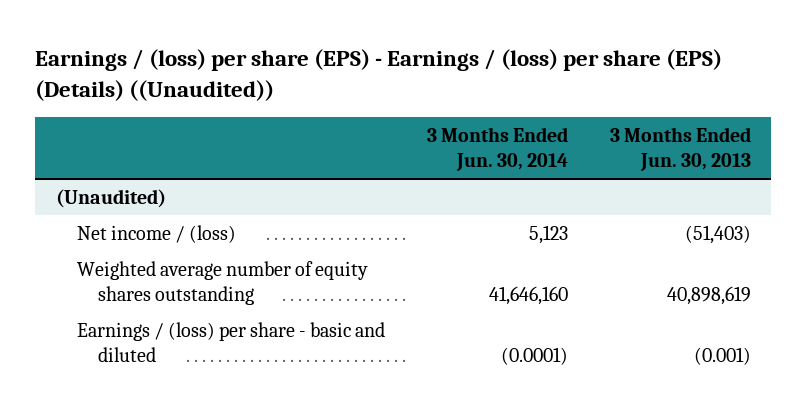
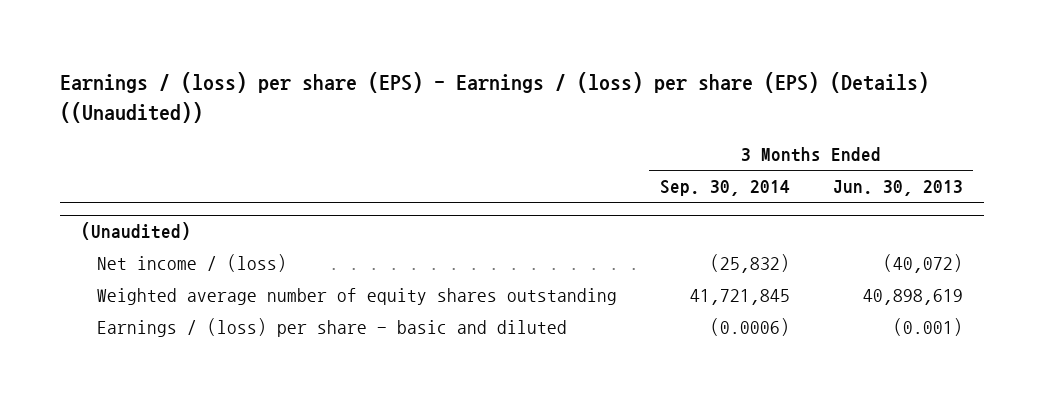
- | 3 Months Ended Jun. 30, 2014 | 3 Months Ended Jun. 30, 2013
+ | 3 Months Ended Sep. 30, 2014 | 3 Months Ended Jun. 30, 2013
@ (Unaudited)
- Net income / (loss) | 5,123 | (51,403)
+ Net income / (loss) | (25,832) | (40,072)

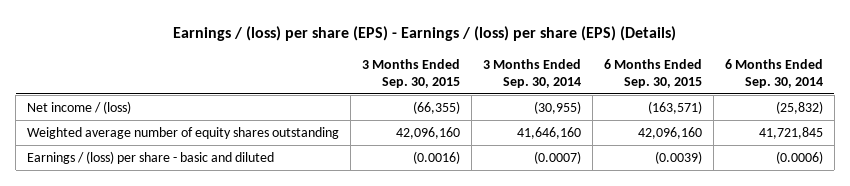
- Earnings / (loss) per share (EPS) - Earnings / (loss) per share (EPS) (Details) ((Unaudited))
+ Earnings / (loss) per share (EPS) - Earnings / (loss) per share (EPS) (Details)
- | 3 Months Ended Sep. 30, 2014 | 3 Months Ended Jun. 30, 2013
+ | 3 Months Ended Sep. 30, 2015 | 3 Months Ended Sep. 30, 2014 | 6 Months Ended Sep. 30, 2015 | 6 Months Ended Sep. 30, 2014
- (Unaudited)
- Net income / (loss) | (25,832) | (40,072)
- Weighted average number of equity shares outstanding | 41,721,845 | 40,898,619
- Earnings / (loss) per share - basic and diluted | (0.0006) | (0.001)
+ Net income / (loss) | (66,355) | (30,955) | (163,571) | (25,832)
+ Weighted average number of equity shares outstanding | 42,096,160 | 41,646,160 | 42,096,160 | 41,721,845
+ Earnings / (loss) per share - basic and diluted | (0.0016) | (0.0007) | (0.0039) | (0.0006)

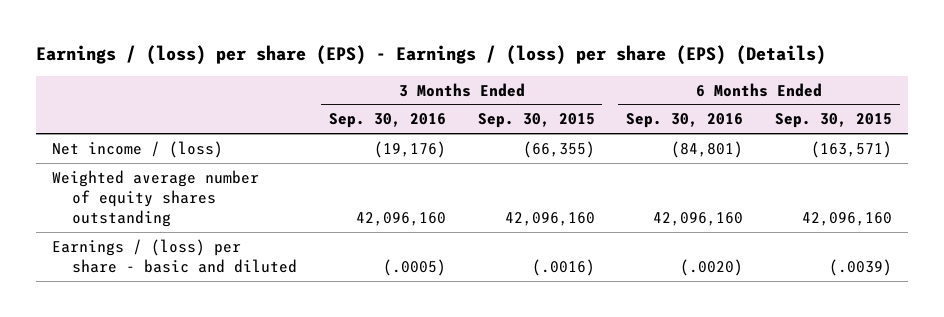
- | 3 Months Ended Sep. 30, 2015 | 3 Months Ended Sep. 30, 2014 | 6 Months Ended Sep. 30, 2015 | 6 Months Ended Sep. 30, 2014
+ | 3 Months Ended Sep. 30, 2016 | 3 Months Ended Sep. 30, 2015 | 6 Months Ended Sep. 30, 2016 | 6 Months Ended Sep. 30, 2015
- Earnings / (loss) per share - basic and diluted | (0.0016) | (0.0007) | (0.0039) | (0.0006)
+ Earnings / (loss) per share - basic and diluted | (.0005) | (.0016) | (.0020) | (.0039)

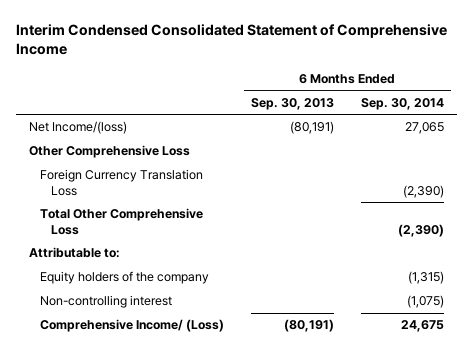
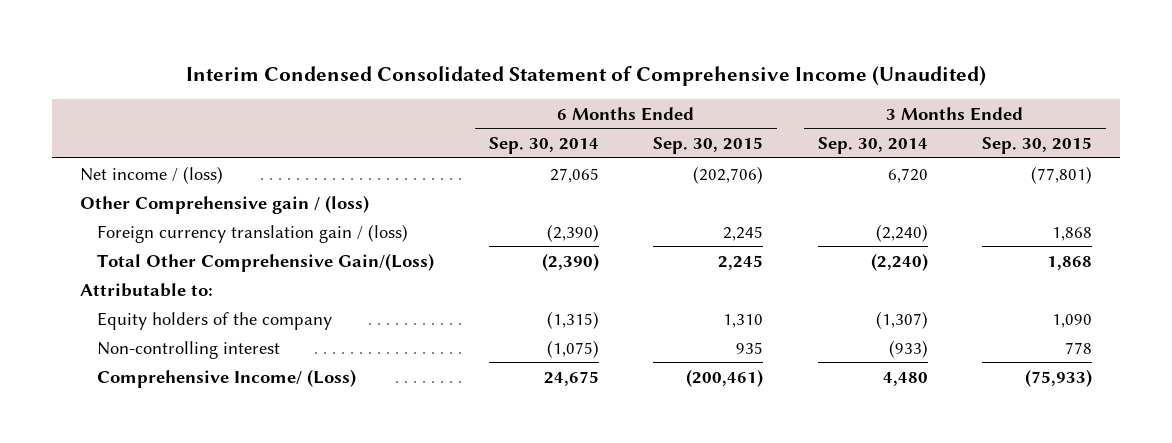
- Interim Condensed Consolidated Statement of Comprehensive Income
+ Interim Condensed Consolidated Statement of Comprehensive Income (Unaudited)
- | 6 Months Ended Sep. 30, 2013 | 6 Months Ended Sep. 30, 2014
+ | 6 Months Ended Sep. 30, 2014 | 6 Months Ended Sep. 30, 2015 | 3 Months Ended Sep. 30, 2014 | 3 Months Ended Sep. 30, 2015
- Net Income/(loss) | (80,191) | 27,065
- Other Comprehensive Loss
- Foreign Currency Translation Loss | | (2,390)
- Total Other Comprehensive Loss | | (2,390)
+ Net income / (loss) | 27,065 | (202,706) | 6,720 | (77,801)
+ Other Comprehensive gain / (loss)
+ Foreign currency translation gain / (loss) | (2,390) | 2,245 | (2,240) | 1,868
+ Total Other Comprehensive Gain/(Loss) | (2,390) | 2,245 | (2,240) | 1,868

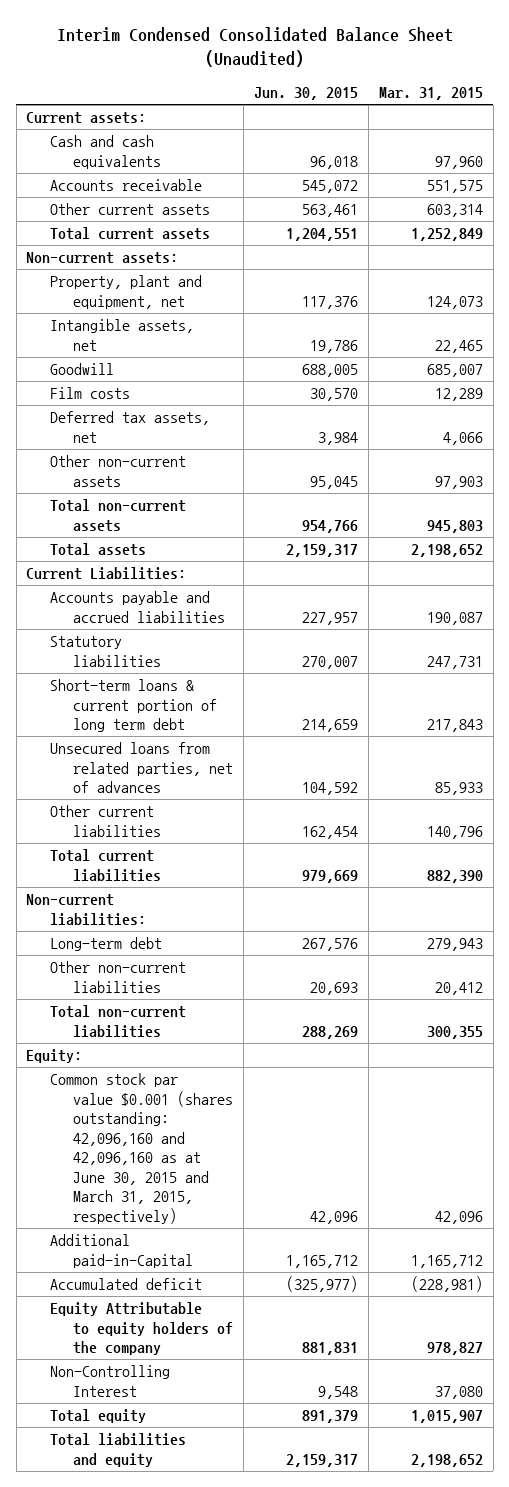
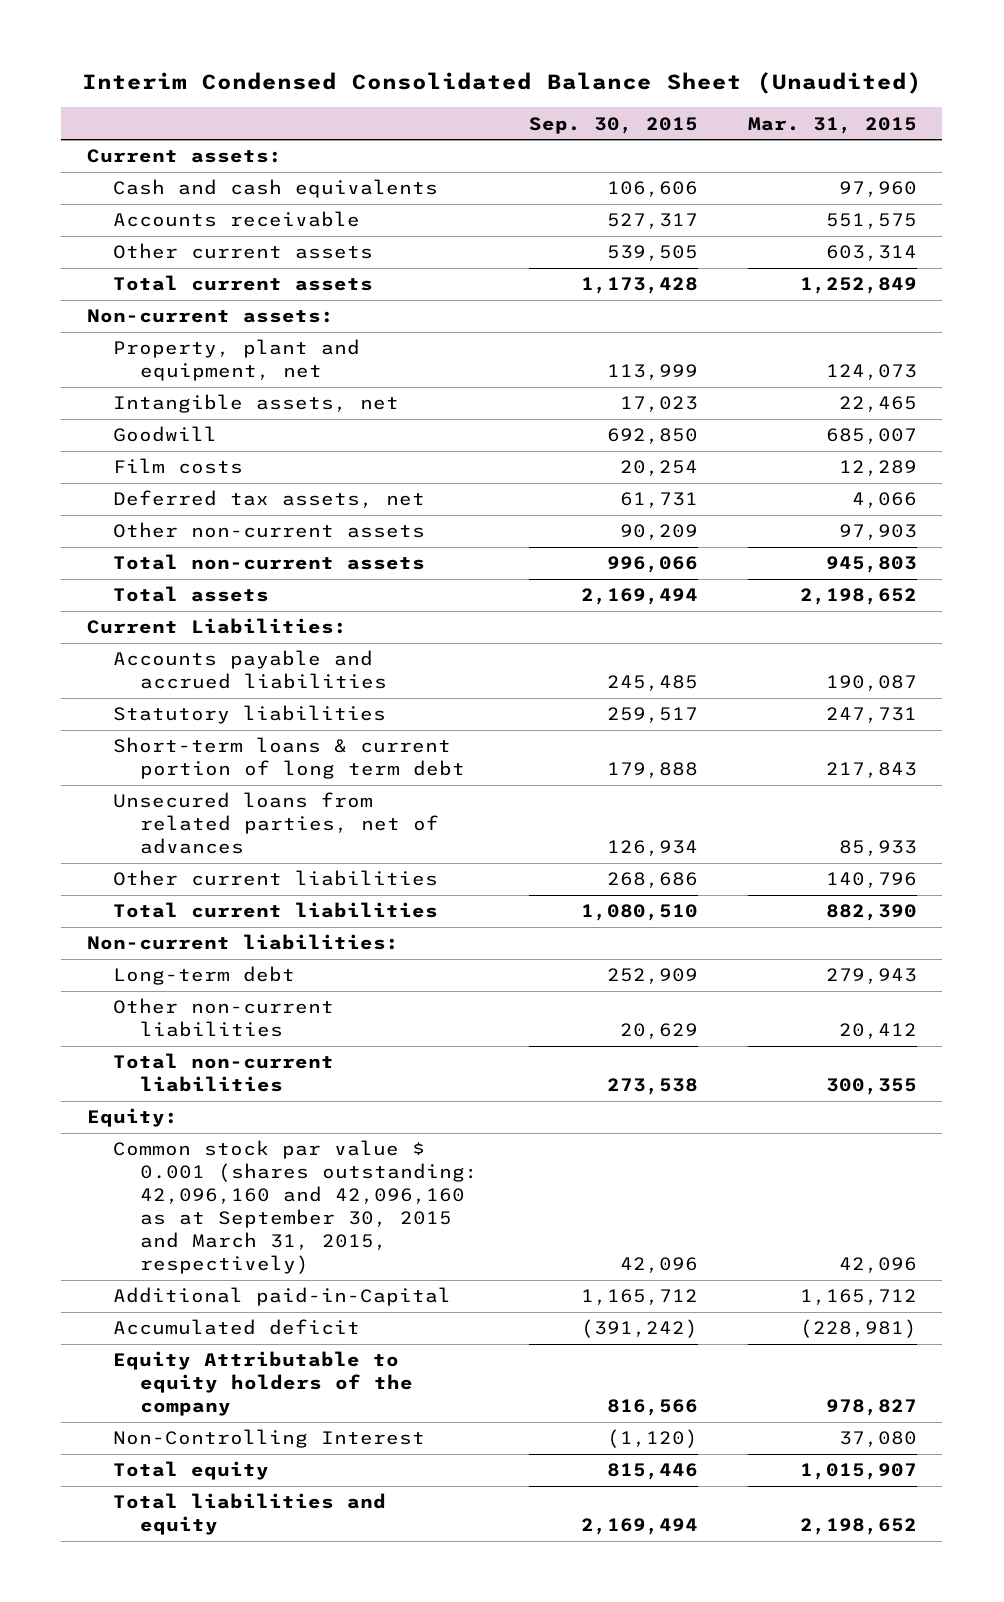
- | Jun. 30, 2015 | Mar. 31, 2015
+ | Sep. 30, 2015 | Mar. 31, 2015
- Common stock par value $0.001 (shares outstanding: 42,096,160 and 42,096,160 as at June 30, 2015 and March 31, 2015, respectively) | 42,096 | 42,096
+ Common stock par value $ 0.001 (shares outstanding: 42,096,160 and 42,096,160 as at September 30, 2015 and March 31, 2015, respectively) | 42,096 | 42,096

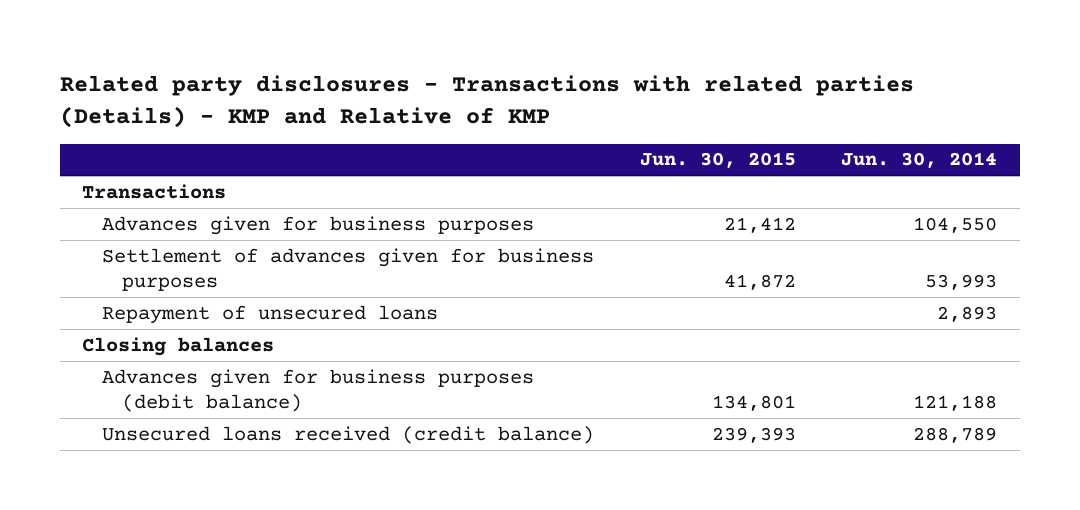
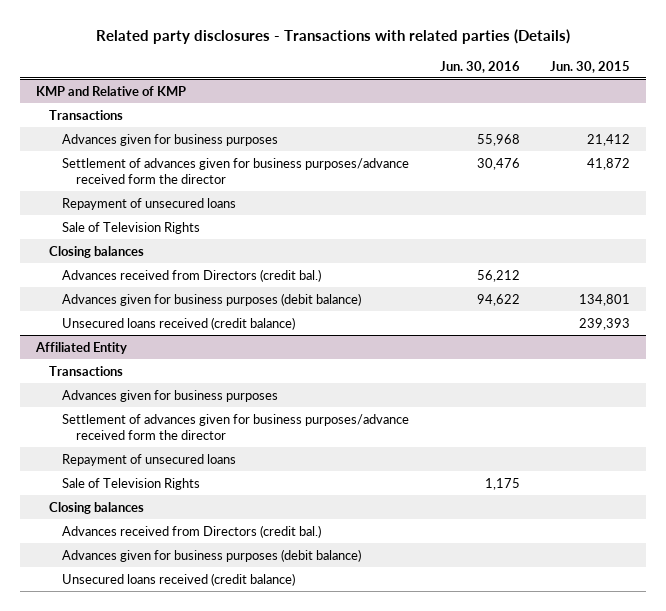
- Related party disclosures - Transactions with related parties (Details) - KMP and Relative of KMP
+ Related party disclosures - Transactions with related parties (Details)
- | Jun. 30, 2015 | Jun. 30, 2014
+ | Jun. 30, 2016 | Jun. 30, 2015
+ KMP and Relative of KMP
- Settlement of advances given for business purposes | 41,872 | 53,993
+ Settlement of advances given for business purposes/advance received form the director | 30,476 | 41,872
+ Sale of Television Rights
+ Advances received from Directors (credit bal.) | 56,212 |
+ Affiliated Entity
+ Transactions
+ Advances given for business purposes
+ Settlement of advances given for business purposes/advance received form the director
+ Repayment of unsecured loans
+ Sale of Television Rights | 1,175 |
+ Closing balances
+ Advances received from Directors (credit bal.)
+ Advances given for business purposes (debit balance)
+ Unsecured loans received (credit balance)

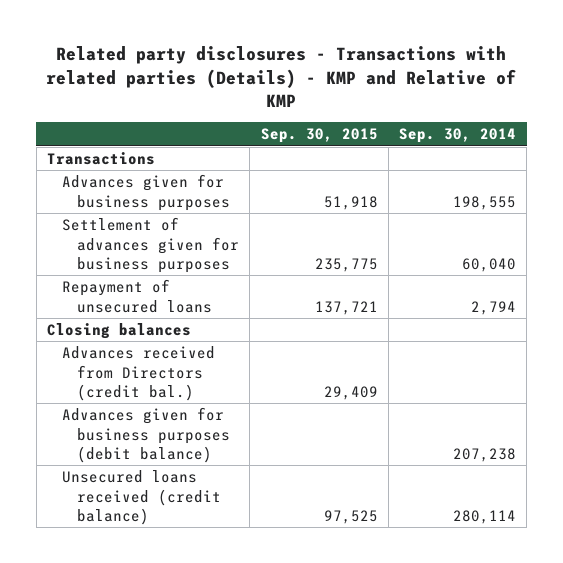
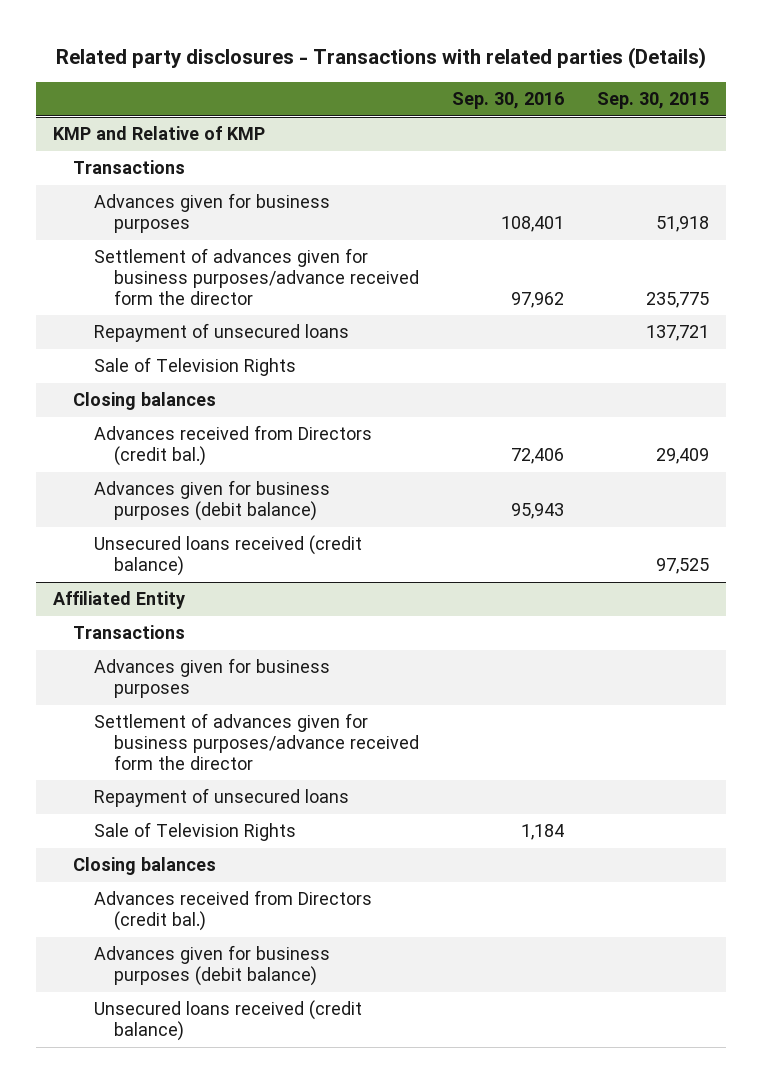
- Related party disclosures - Transactions with related parties (Details) - KMP and Relative of KMP
+ Related party disclosures - Transactions with related parties (Details)
- | Sep. 30, 2015 | Sep. 30, 2014
+ | Sep. 30, 2016 | Sep. 30, 2015
+ KMP and Relative of KMP
- Settlement of advances given for business purposes | 235,775 | 60,040
+ Settlement of advances given for business purposes/advance received form the director | 97,962 | 235,775
+ Sale of Television Rights
+ Affiliated Entity
+ Transactions
+ Advances given for business purposes
+ Settlement of advances given for business purposes/advance received form the director
+ Repayment of unsecured loans
+ Sale of Television Rights | 1,184 |
+ Closing balances
+ Advances received from Directors (credit bal.)
+ Advances given for business purposes (debit balance)
+ Unsecured loans received (credit balance)

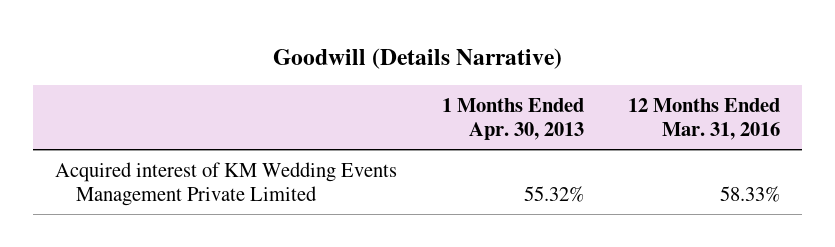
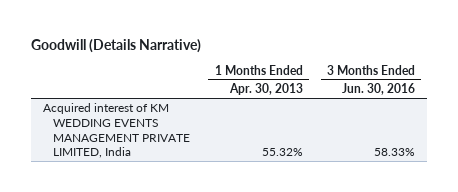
- | 1 Months Ended Apr. 30, 2013 | 12 Months Ended Mar. 31, 2016
+ | 1 Months Ended Apr. 30, 2013 | 3 Months Ended Jun. 30, 2016
- Acquired interest of KM Wedding Events Management Private Limited | 55.32% | 58.33%
+ Acquired interest of KM WEDDING EVENTS MANAGEMENT PRIVATE LIMITED, India | 55.32% | 58.33%

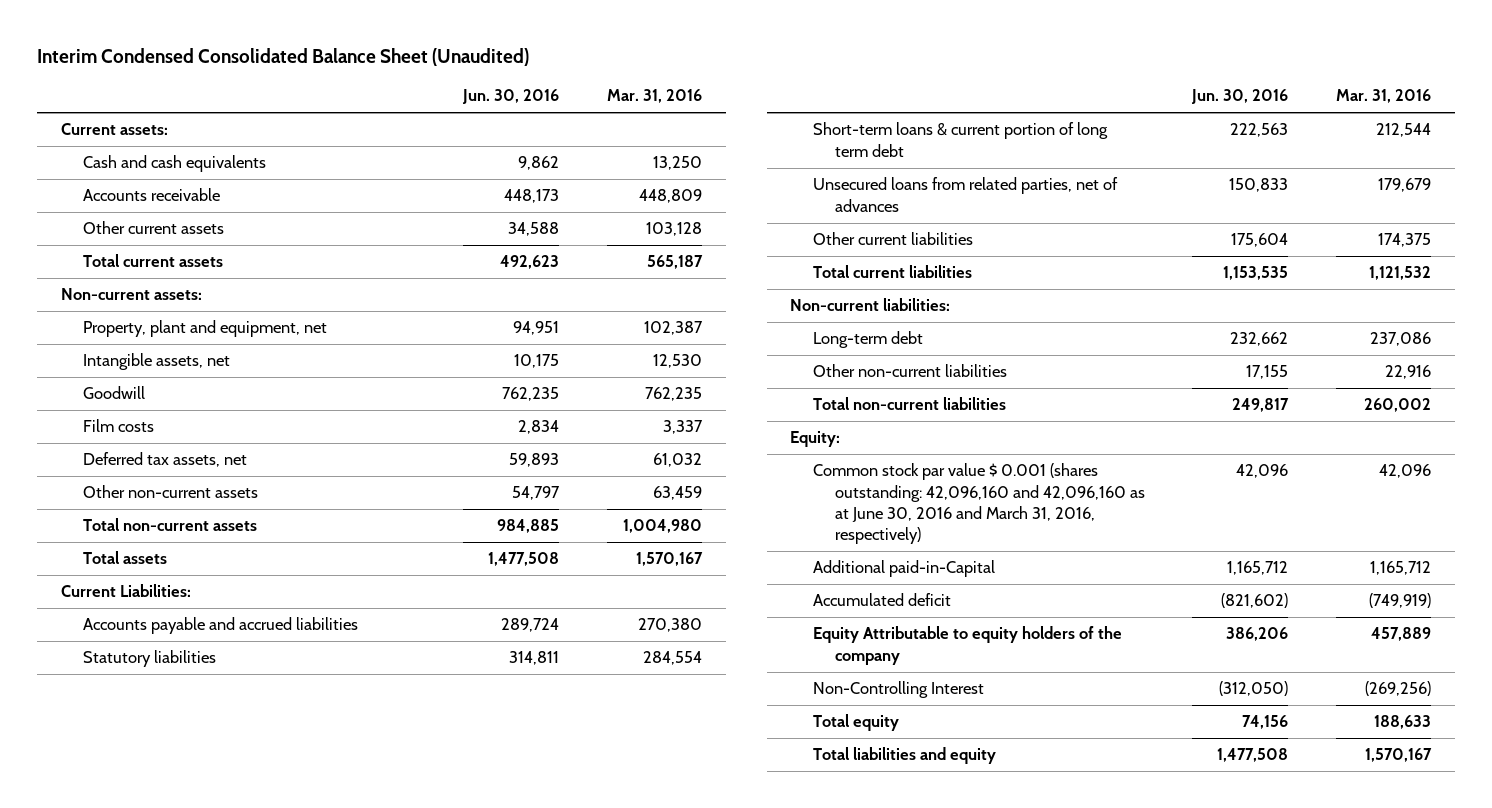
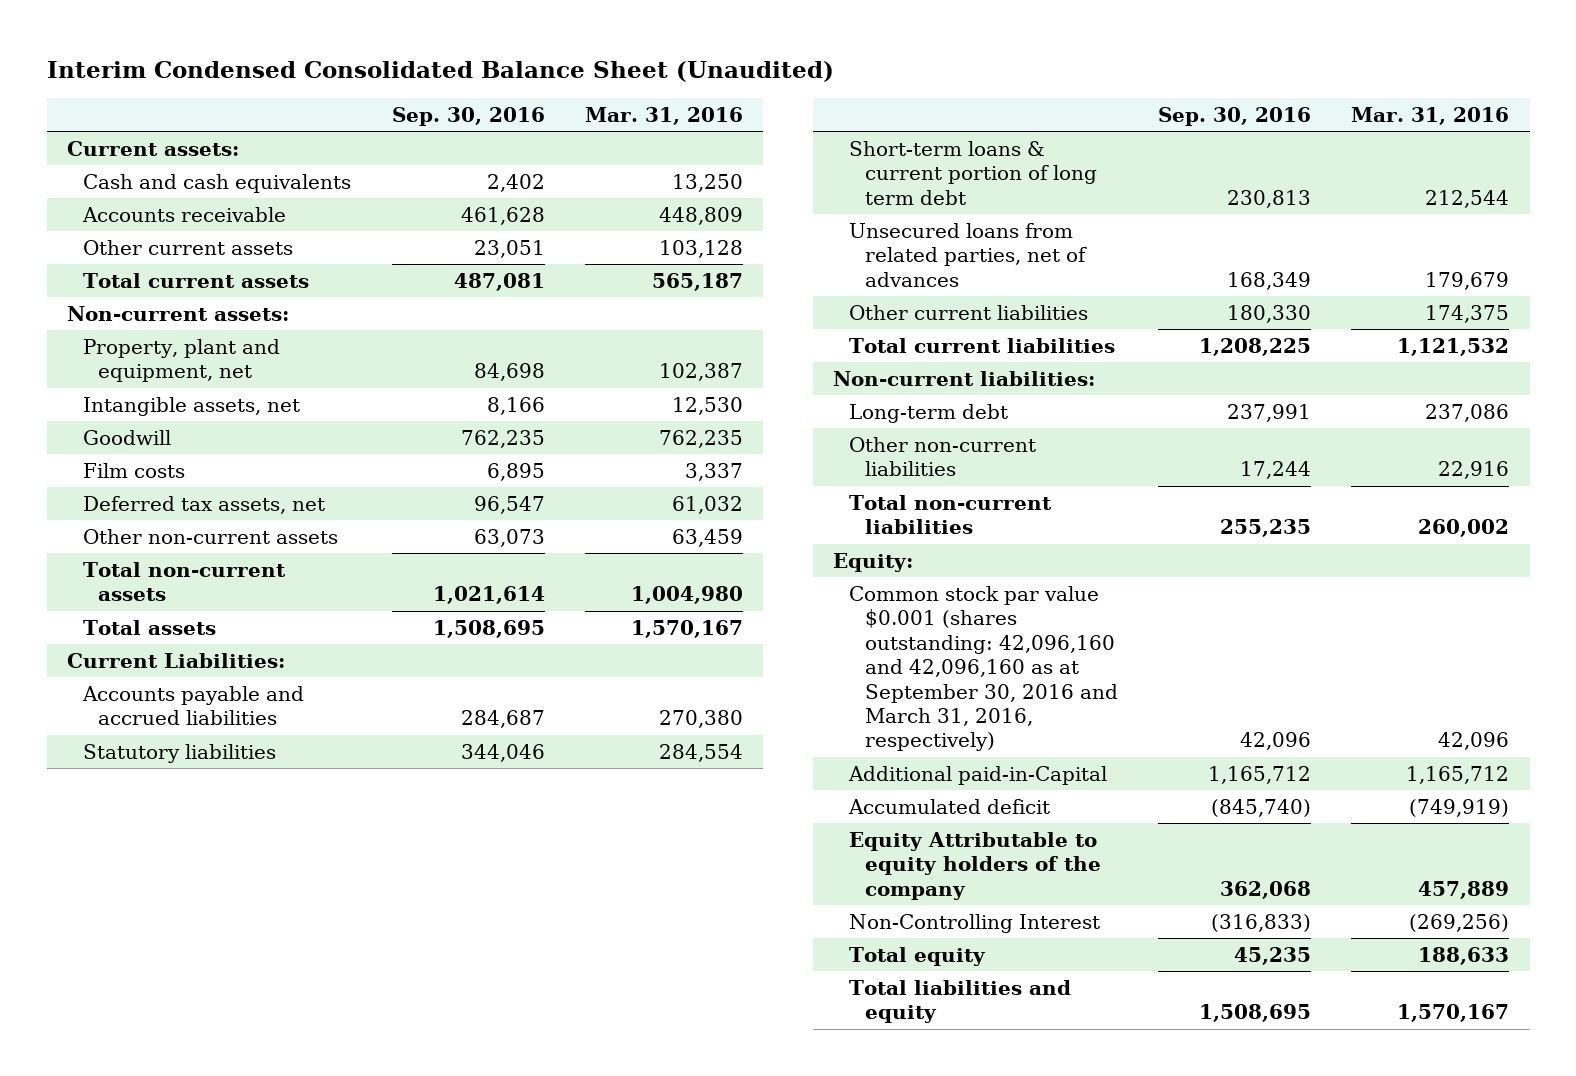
- | Jun. 30, 2016 | Mar. 31, 2016
+ | Sep. 30, 2016 | Mar. 31, 2016
- Common stock par value $ 0.001 (shares outstanding: 42,096,160 and 42,096,160 as at June 30, 2016 and March 31, 2016, respectively) | 42,096 | 42,096
+ Common stock par value $0.001 (shares outstanding: 42,096,160 and 42,096,160 as at September 30, 2016 and March 31, 2016, respectively) | 42,096 | 42,096

